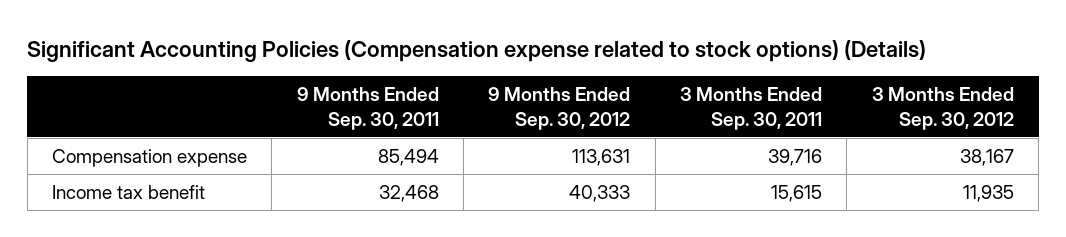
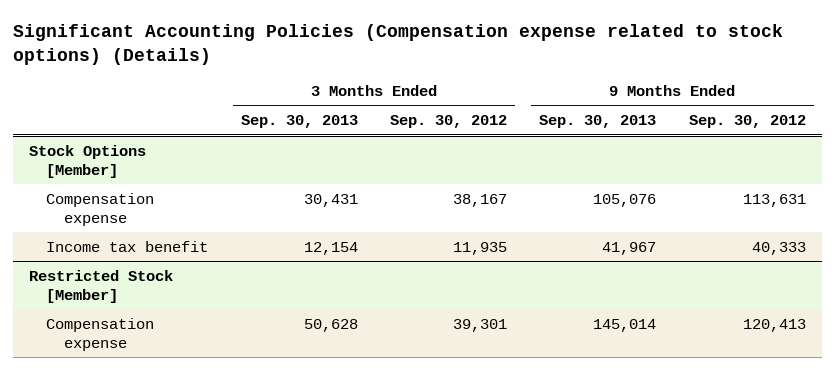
- | 9 Months Ended Sep. 30, 2011 | 9 Months Ended Sep. 30, 2012 | 3 Months Ended Sep. 30, 2011 | 3 Months Ended Sep. 30, 2012
+ | 3 Months Ended Sep. 30, 2013 | 3 Months Ended Sep. 30, 2012 | 9 Months Ended Sep. 30, 2013 | 9 Months Ended Sep. 30, 2012
+ Stock Options [Member]
+ Restricted Stock [Member]
+ Compensation expense | 50,628 | 39,301 | 145,014 | 120,413

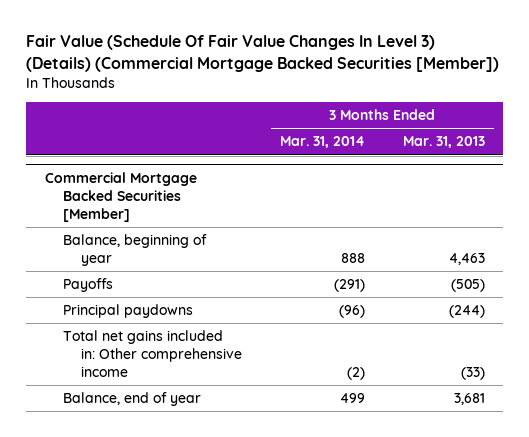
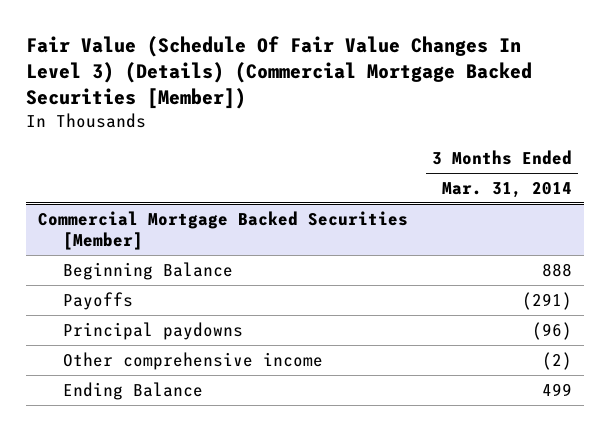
- | 3 Months Ended Mar. 31, 2014 | 3 Months Ended Mar. 31, 2013
+ | 3 Months Ended Mar. 31, 2014
@ Commercial Mortgage Backed Securities [Member]
- Balance, beginning of year | 888 | 4,463
+ Beginning Balance | 888
- Total net gains included in: Other comprehensive income | (2) | (33)
- Balance, end of year | 499 | 3,681
+ Other comprehensive income | (2)
+ Ending Balance | 499

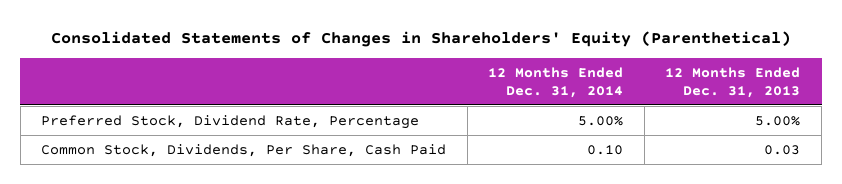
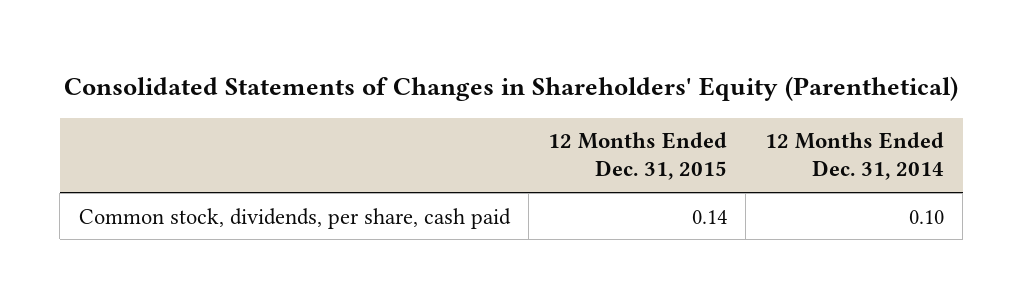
- | 12 Months Ended Dec. 31, 2014 | 12 Months Ended Dec. 31, 2013
+ | 12 Months Ended Dec. 31, 2015 | 12 Months Ended Dec. 31, 2014
- Preferred Stock, Dividend Rate, Percentage | 5.00% | 5.00%
- Common Stock, Dividends, Per Share, Cash Paid | 0.10 | 0.03
+ Common stock, dividends, per share, cash paid | 0.14 | 0.10

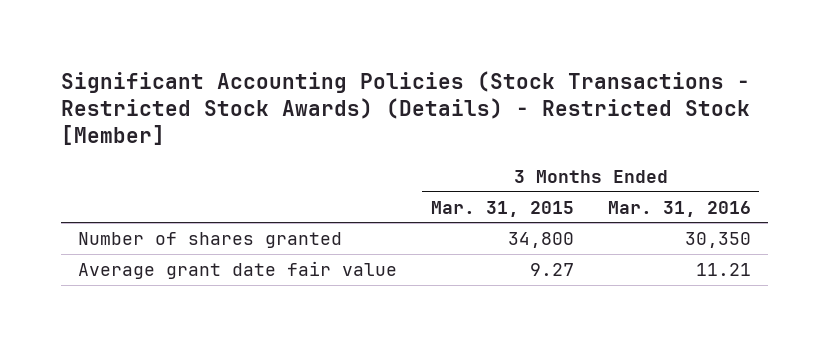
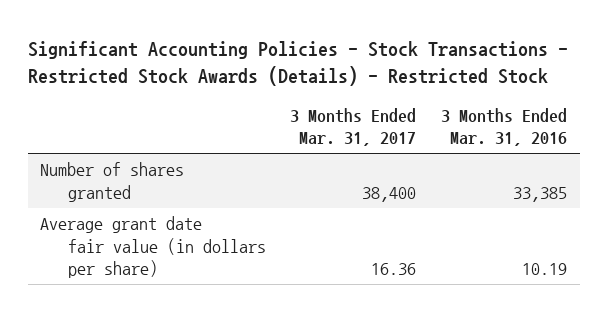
- Significant Accounting Policies (Stock Transactions - Restricted Stock Awards) (Details) - Restricted Stock [Member]
+ Significant Accounting Policies - Stock Transactions - Restricted Stock Awards (Details) - Restricted Stock
- | 3 Months Ended Mar. 31, 2015 | 3 Months Ended Mar. 31, 2016
+ | 3 Months Ended Mar. 31, 2017 | 3 Months Ended Mar. 31, 2016
- Number of shares granted | 34,800 | 30,350
- Average grant date fair value | 9.27 | 11.21
+ Number of shares granted | 38,400 | 33,385
+ Average grant date fair value (in dollars per share) | 16.36 | 10.19

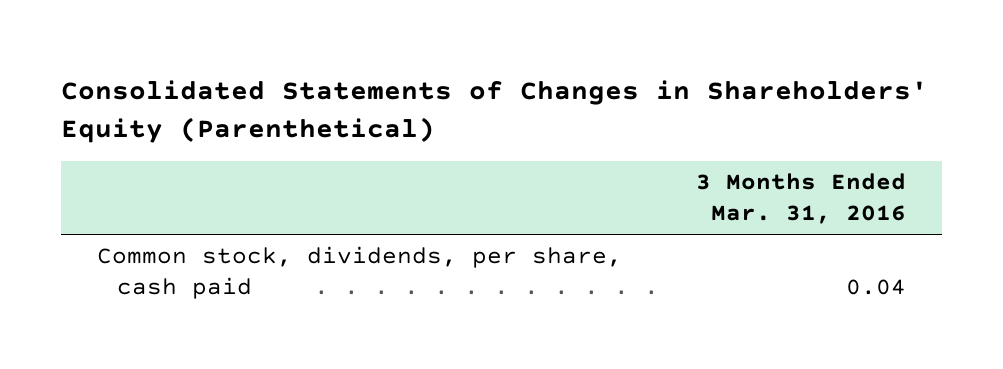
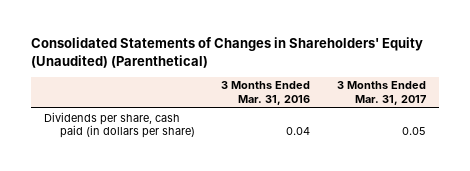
- Consolidated Statements of Changes in Shareholders' Equity (Parenthetical)
+ Consolidated Statements of Changes in Shareholders' Equity (Unaudited) (Parenthetical)
- | 3 Months Ended Mar. 31, 2016
+ | 3 Months Ended Mar. 31, 2016 | 3 Months Ended Mar. 31, 2017
- Common stock, dividends, per share, cash paid | 0.04
+ Dividends per share, cash paid (in dollars per share) | 0.04 | 0.05

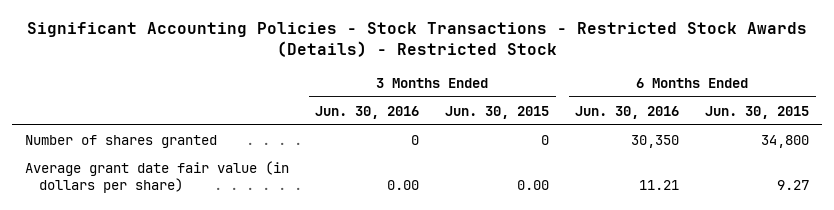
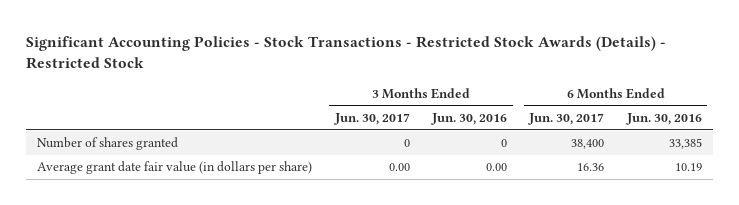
- | 3 Months Ended Jun. 30, 2016 | 3 Months Ended Jun. 30, 2015 | 6 Months Ended Jun. 30, 2016 | 6 Months Ended Jun. 30, 2015
+ | 3 Months Ended Jun. 30, 2017 | 3 Months Ended Jun. 30, 2016 | 6 Months Ended Jun. 30, 2017 | 6 Months Ended Jun. 30, 2016
- Number of shares granted | 0 | 0 | 30,350 | 34,800
- Average grant date fair value (in dollars per share) | 0.00 | 0.00 | 11.21 | 9.27
+ Number of shares granted | 0 | 0 | 38,400 | 33,385
+ Average grant date fair value (in dollars per share) | 0.00 | 0.00 | 16.36 | 10.19

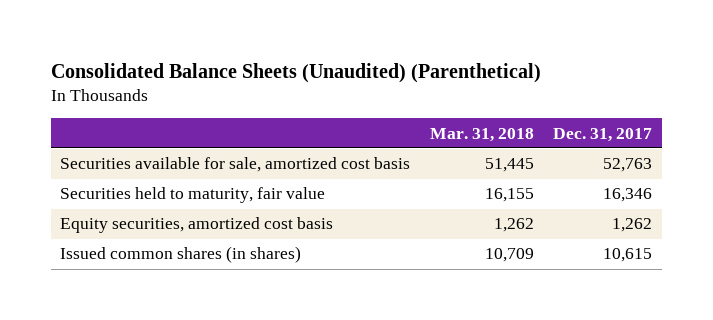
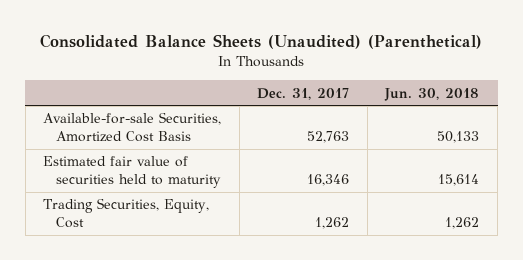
- | Mar. 31, 2018 | Dec. 31, 2017
+ | Dec. 31, 2017 | Jun. 30, 2018
- Securities available for sale, amortized cost basis | 51,445 | 52,763
- Securities held to maturity, fair value | 16,155 | 16,346
- Equity securities, amortized cost basis | 1,262 | 1,262
- Issued common shares (in shares) | 10,709 | 10,615
+ Available-for-sale Securities, Amortized Cost Basis | 52,763 | 50,133
+ Estimated fair value of securities held to maturity | 16,346 | 15,614
+ Trading Securities, Equity, Cost | 1,262 | 1,262

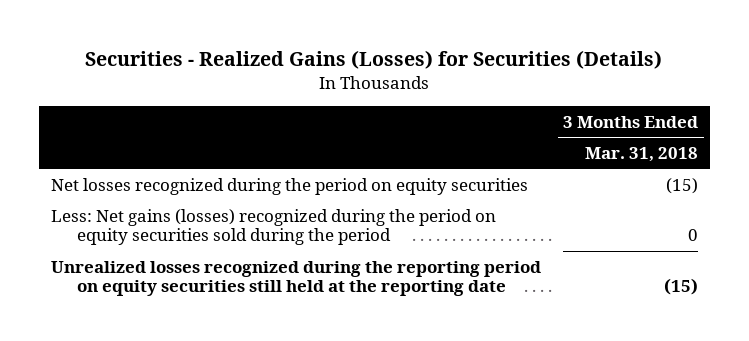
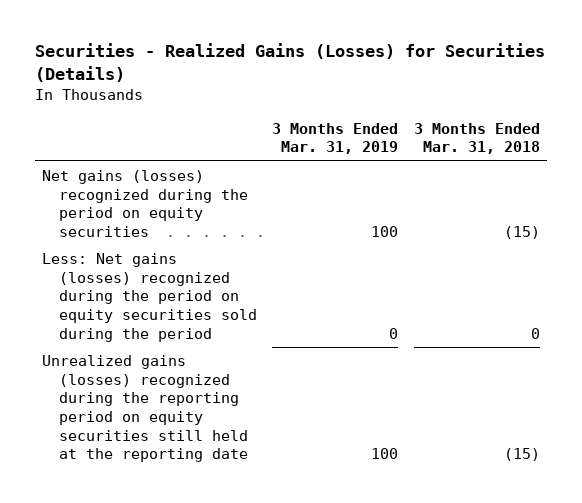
- | 3 Months Ended Mar. 31, 2018
+ | 3 Months Ended Mar. 31, 2019 | 3 Months Ended Mar. 31, 2018
- Net losses recognized during the period on equity securities | (15)
+ Net gains (losses) recognized during the period on equity securities | 100 | (15)
- Unrealized losses recognized during the reporting period on equity securities still held at the reporting date | (15)
+ Unrealized gains (losses) recognized during the reporting period on equity securities still held at the reporting date | 100 | (15)

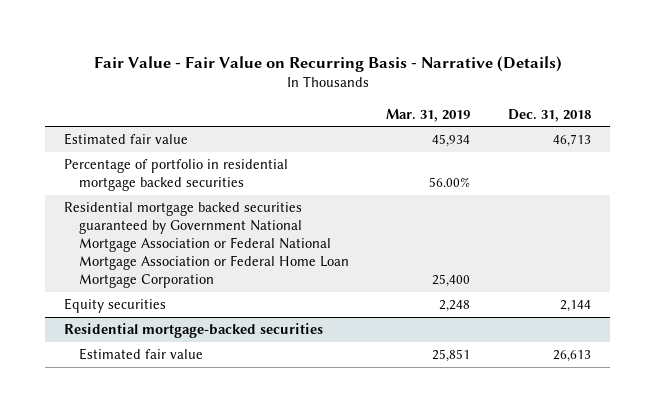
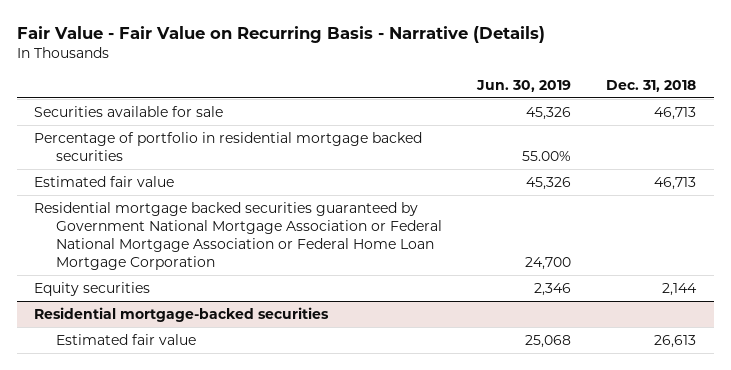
- | Mar. 31, 2019 | Dec. 31, 2018
+ | Jun. 30, 2019 | Dec. 31, 2018
+ Securities available for sale | 45,326 | 46,713
moved down: Estimated fair value | 45,326 | 46,713

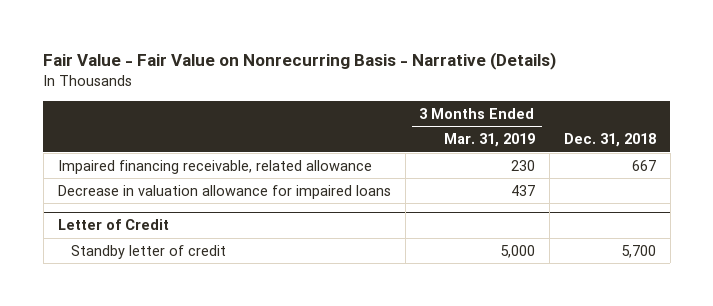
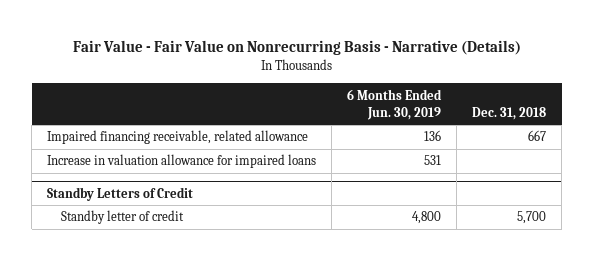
- | 3 Months Ended Mar. 31, 2019 | Dec. 31, 2018
+ | 6 Months Ended Jun. 30, 2019 | Dec. 31, 2018
- Decrease in valuation allowance for impaired loans | 437 |
- Letter of Credit
+ Increase in valuation allowance for impaired loans | 531 |
+ Standby Letters of Credit

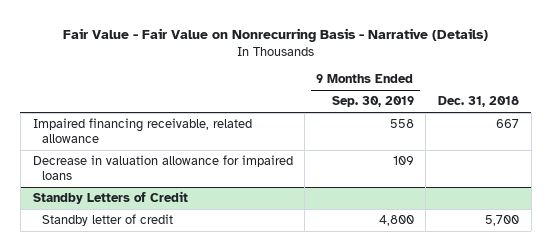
- | 6 Months Ended Jun. 30, 2019 | Dec. 31, 2018
+ | 9 Months Ended Sep. 30, 2019 | Dec. 31, 2018
- Increase in valuation allowance for impaired loans | 531 |
+ Decrease in valuation allowance for impaired loans | 109 |

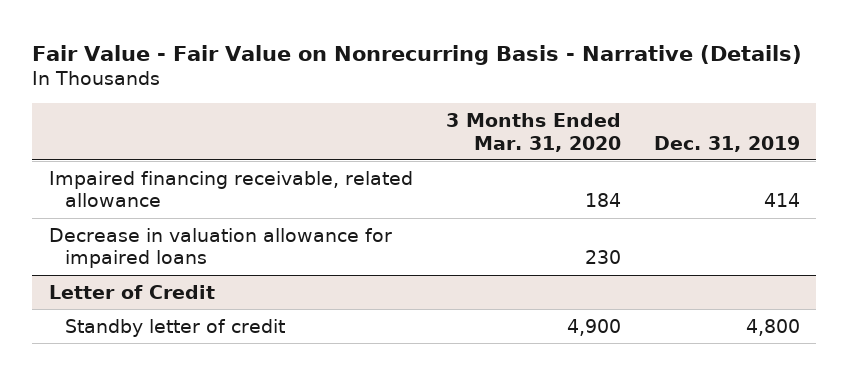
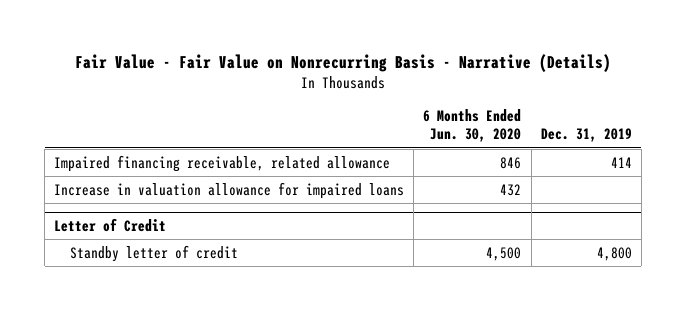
- | 3 Months Ended Mar. 31, 2020 | Dec. 31, 2019
+ | 6 Months Ended Jun. 30, 2020 | Dec. 31, 2019
- Decrease in valuation allowance for impaired loans | 230 |
+ Increase in valuation allowance for impaired loans | 432 |

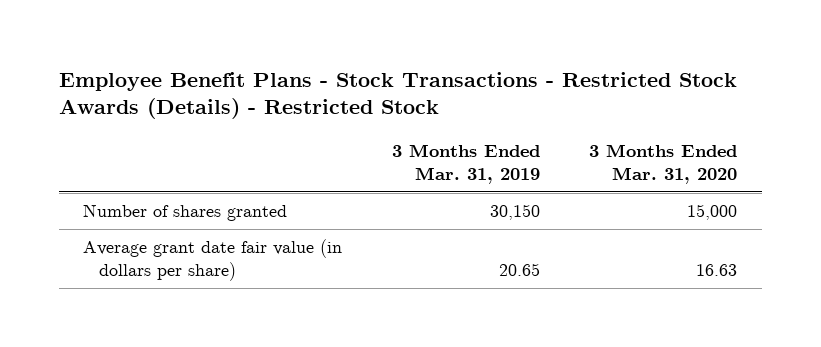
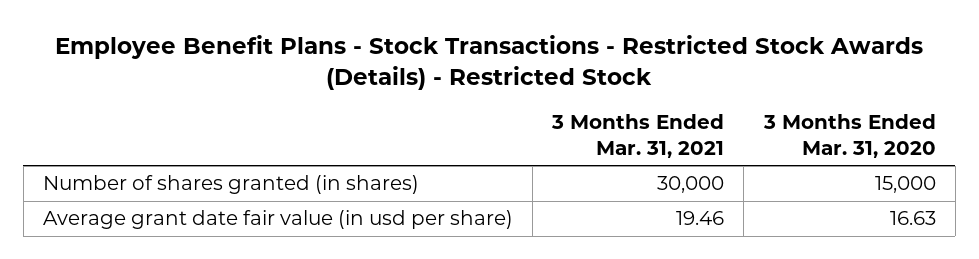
- | 3 Months Ended Mar. 31, 2019 | 3 Months Ended Mar. 31, 2020
+ | 3 Months Ended Mar. 31, 2021 | 3 Months Ended Mar. 31, 2020
- Number of shares granted | 30,150 | 15,000
- Average grant date fair value (in dollars per share) | 20.65 | 16.63
+ Number of shares granted (in shares) | 30,000 | 15,000
+ Average grant date fair value (in usd per share) | 19.46 | 16.63

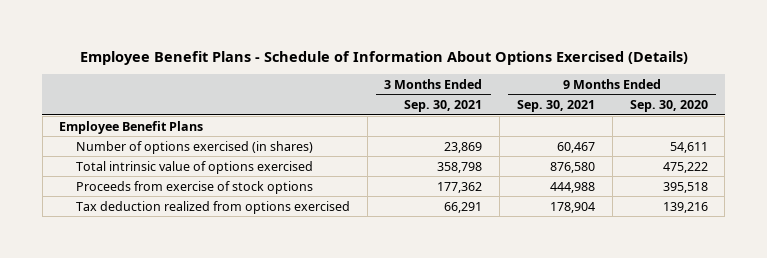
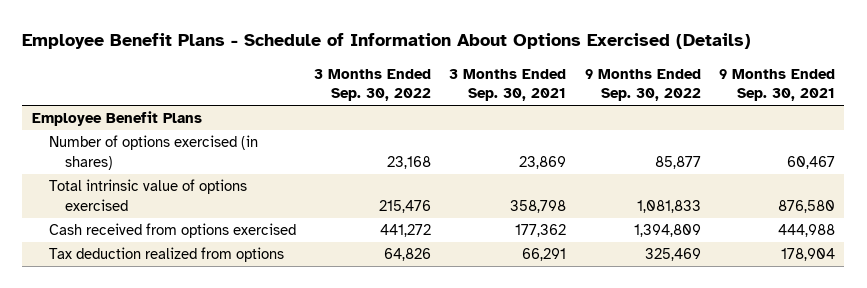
- | 3 Months Ended Sep. 30, 2021 | 9 Months Ended Sep. 30, 2021 | 9 Months Ended Sep. 30, 2020
+ | 3 Months Ended Sep. 30, 2022 | 3 Months Ended Sep. 30, 2021 | 9 Months Ended Sep. 30, 2022 | 9 Months Ended Sep. 30, 2021
- Proceeds from exercise of stock options | 177,362 | 444,988 | 395,518
- Tax deduction realized from options exercised | 66,291 | 178,904 | 139,216
+ Cash received from options exercised | 441,272 | 177,362 | 1,394,809 | 444,988
+ Tax deduction realized from options | 64,826 | 66,291 | 325,469 | 178,904

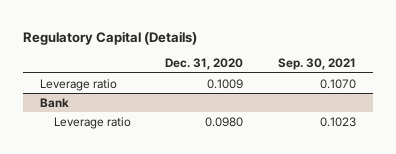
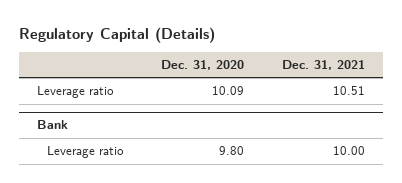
- | Dec. 31, 2020 | Sep. 30, 2021
+ | Dec. 31, 2020 | Dec. 31, 2021
- Leverage ratio | 0.1009 | 0.1070
+ Leverage ratio | 10.09 | 10.51
@ Bank
- Leverage ratio | 0.0980 | 0.1023
+ Leverage ratio | 9.80 | 10.00

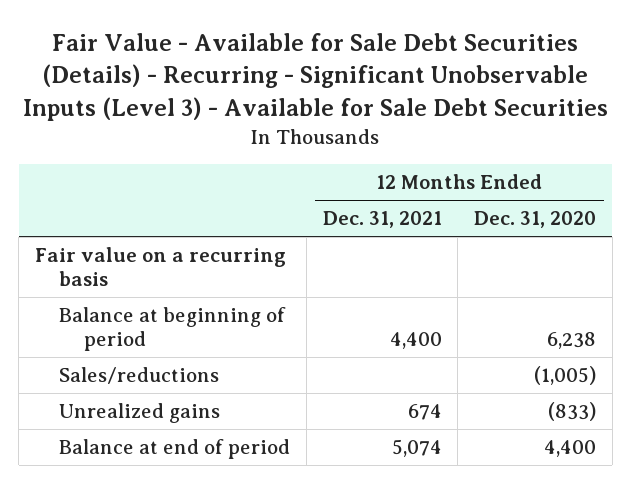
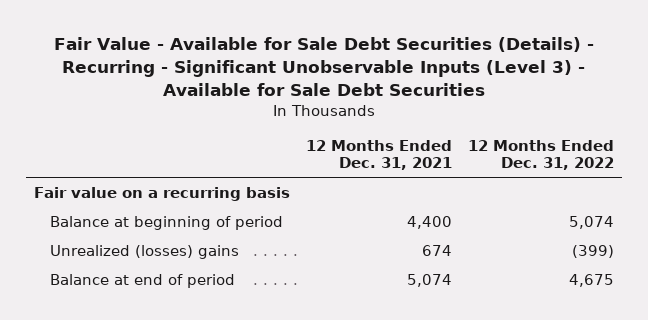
- | 12 Months Ended Dec. 31, 2021 | 12 Months Ended Dec. 31, 2020
+ | 12 Months Ended Dec. 31, 2021 | 12 Months Ended Dec. 31, 2022
- Sales/reductions | | (1,005)
- Unrealized gains | 674 | (833)
+ Unrealized (losses) gains | 674 | (399)

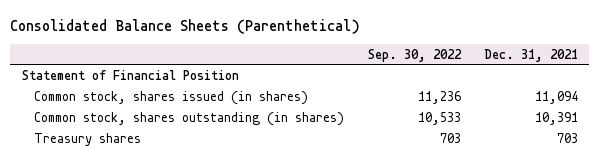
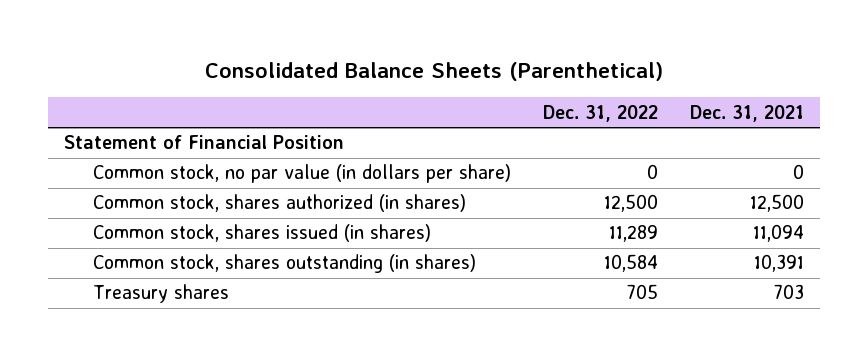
- | Sep. 30, 2022 | Dec. 31, 2021
+ | Dec. 31, 2022 | Dec. 31, 2021
+ Common stock, no par value (in dollars per share) | 0 | 0
+ Common stock, shares authorized (in shares) | 12,500 | 12,500

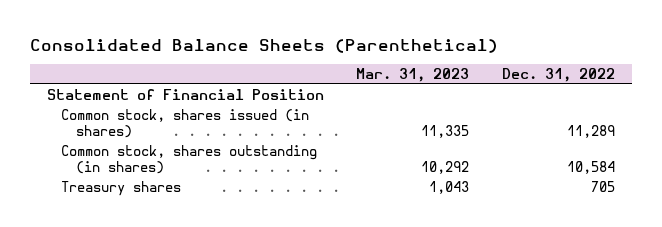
- | Dec. 31, 2022 | Dec. 31, 2021
+ | Mar. 31, 2023 | Dec. 31, 2022
- Common stock, no par value (in dollars per share) | 0 | 0
- Common stock, shares authorized (in shares) | 12,500 | 12,500

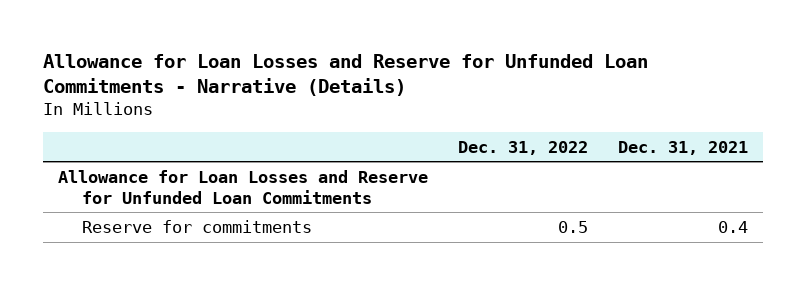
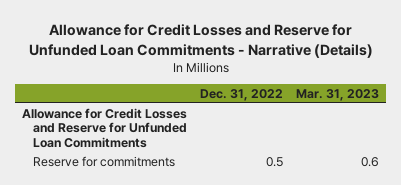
- Allowance for Loan Losses and Reserve for Unfunded Loan Commitments - Narrative (Details)
+ Allowance for Credit Losses and Reserve for Unfunded Loan Commitments - Narrative (Details)
- | Dec. 31, 2022 | Dec. 31, 2021
+ | Dec. 31, 2022 | Mar. 31, 2023
- Allowance for Loan Losses and Reserve for Unfunded Loan Commitments
+ Allowance for Credit Losses and Reserve for Unfunded Loan Commitments

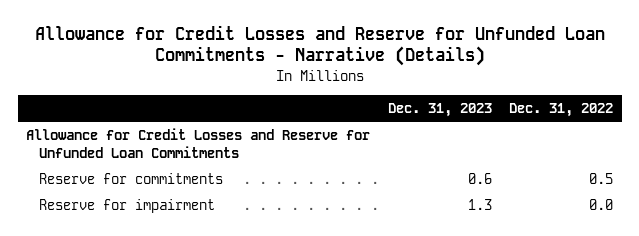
- | Dec. 31, 2022 | Mar. 31, 2023
+ | Dec. 31, 2023 | Dec. 31, 2022
+ Reserve for impairment | 1.3 | 0.0

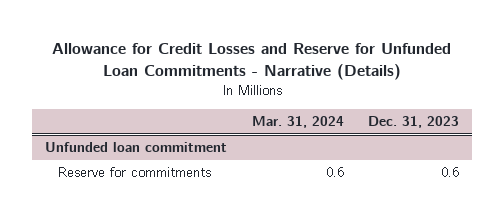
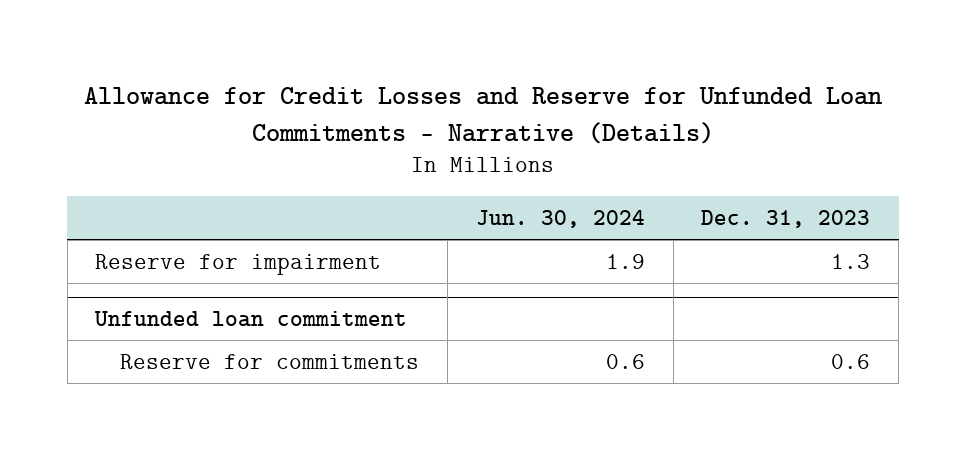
- | Mar. 31, 2024 | Dec. 31, 2023
+ | Jun. 30, 2024 | Dec. 31, 2023
+ Reserve for impairment | 1.9 | 1.3

